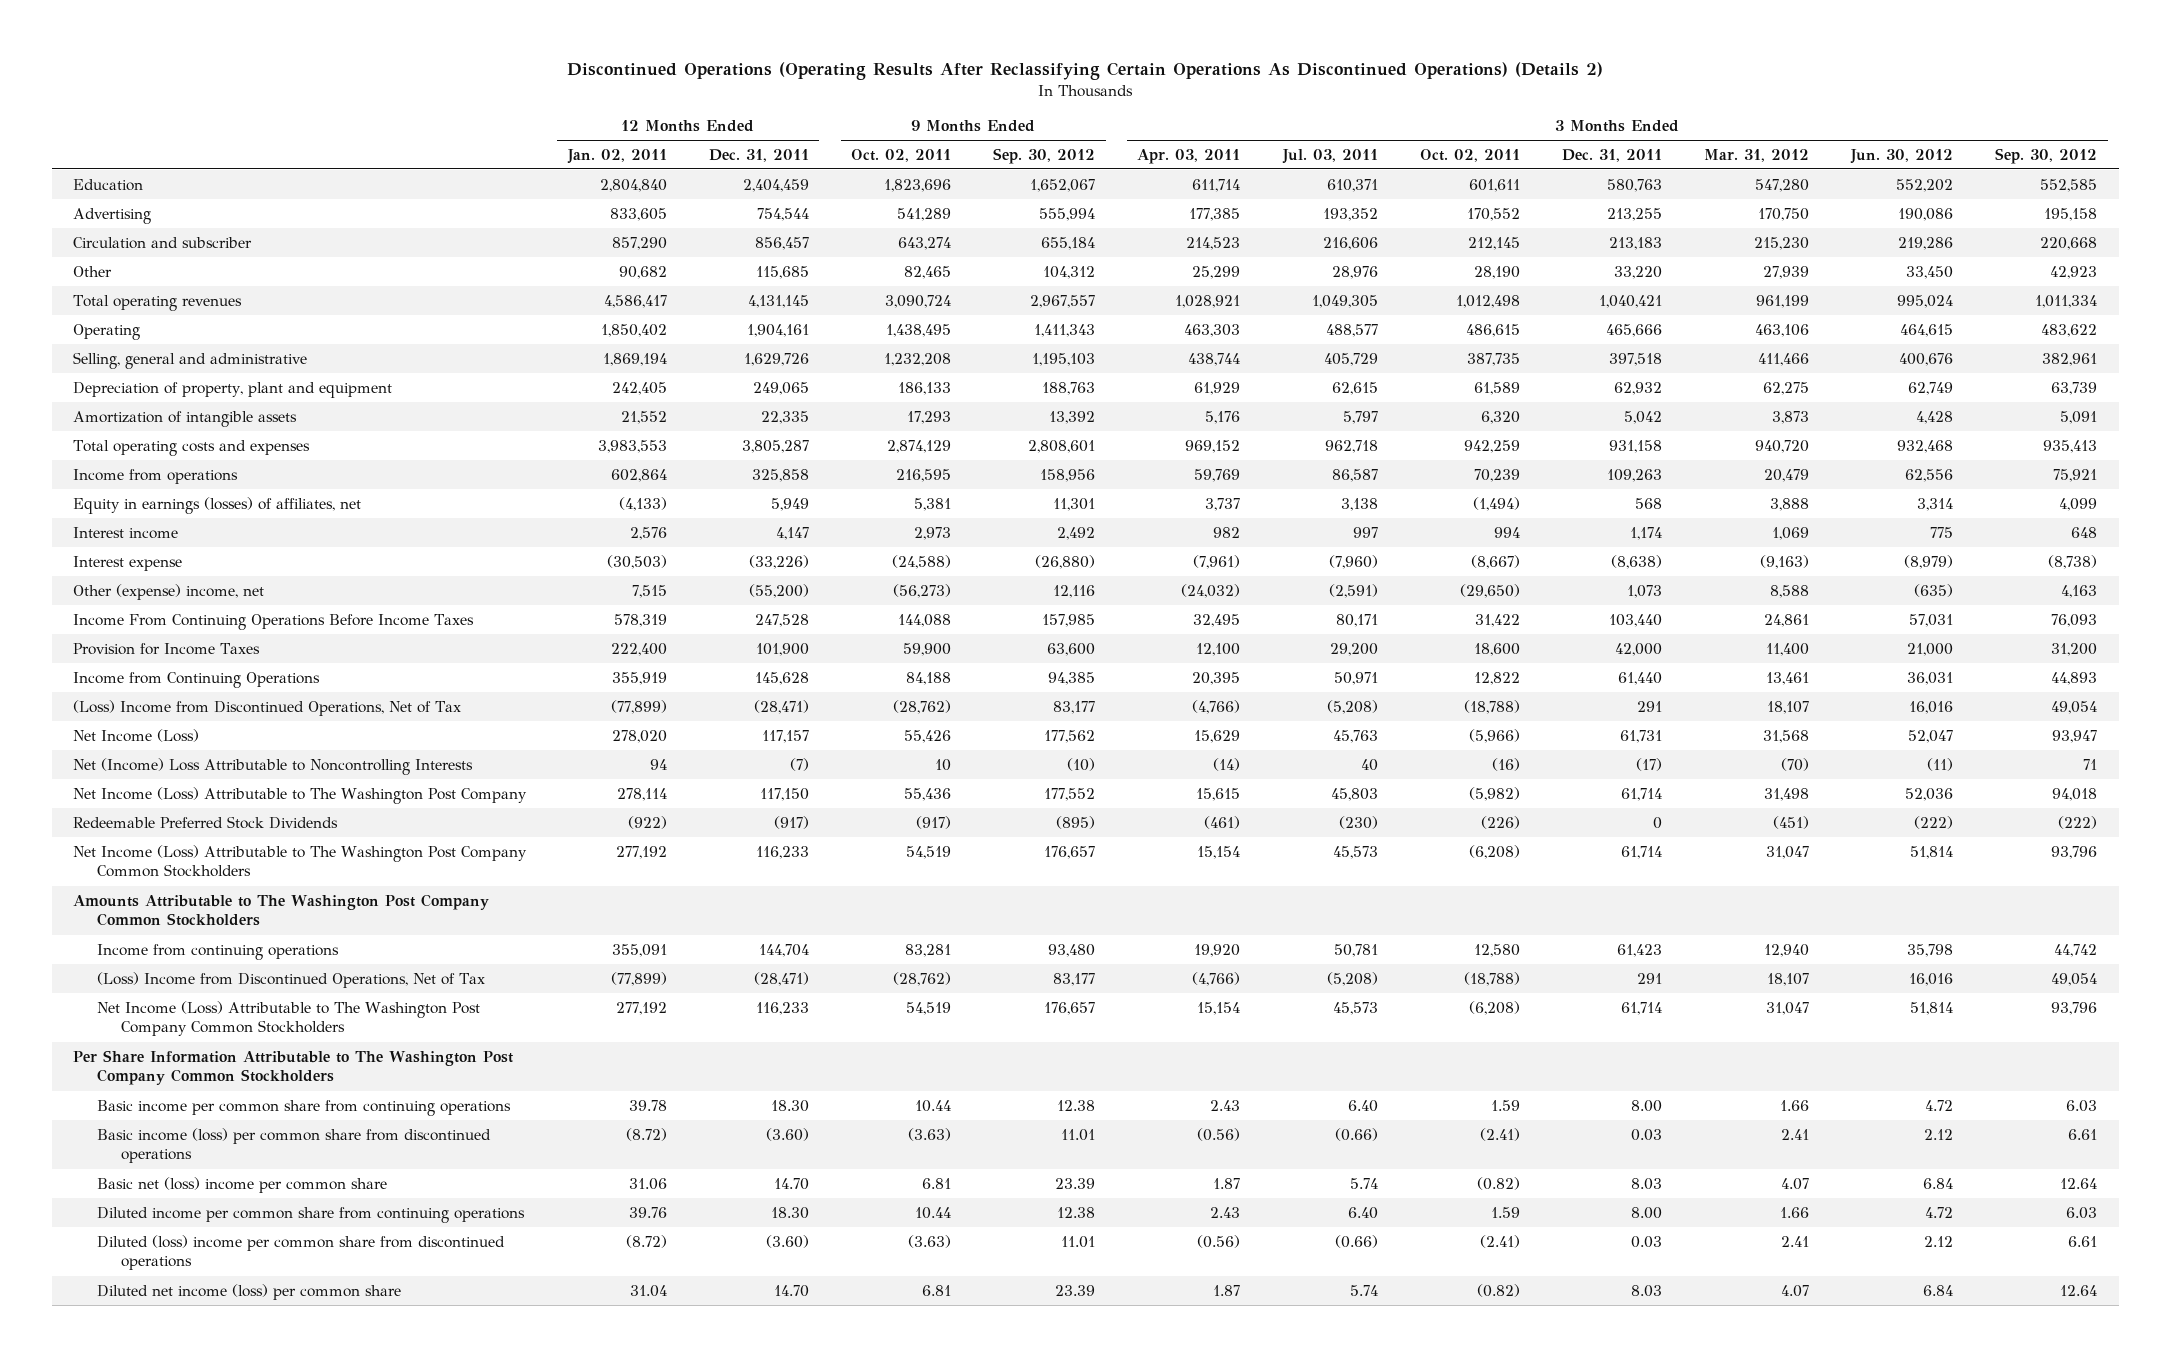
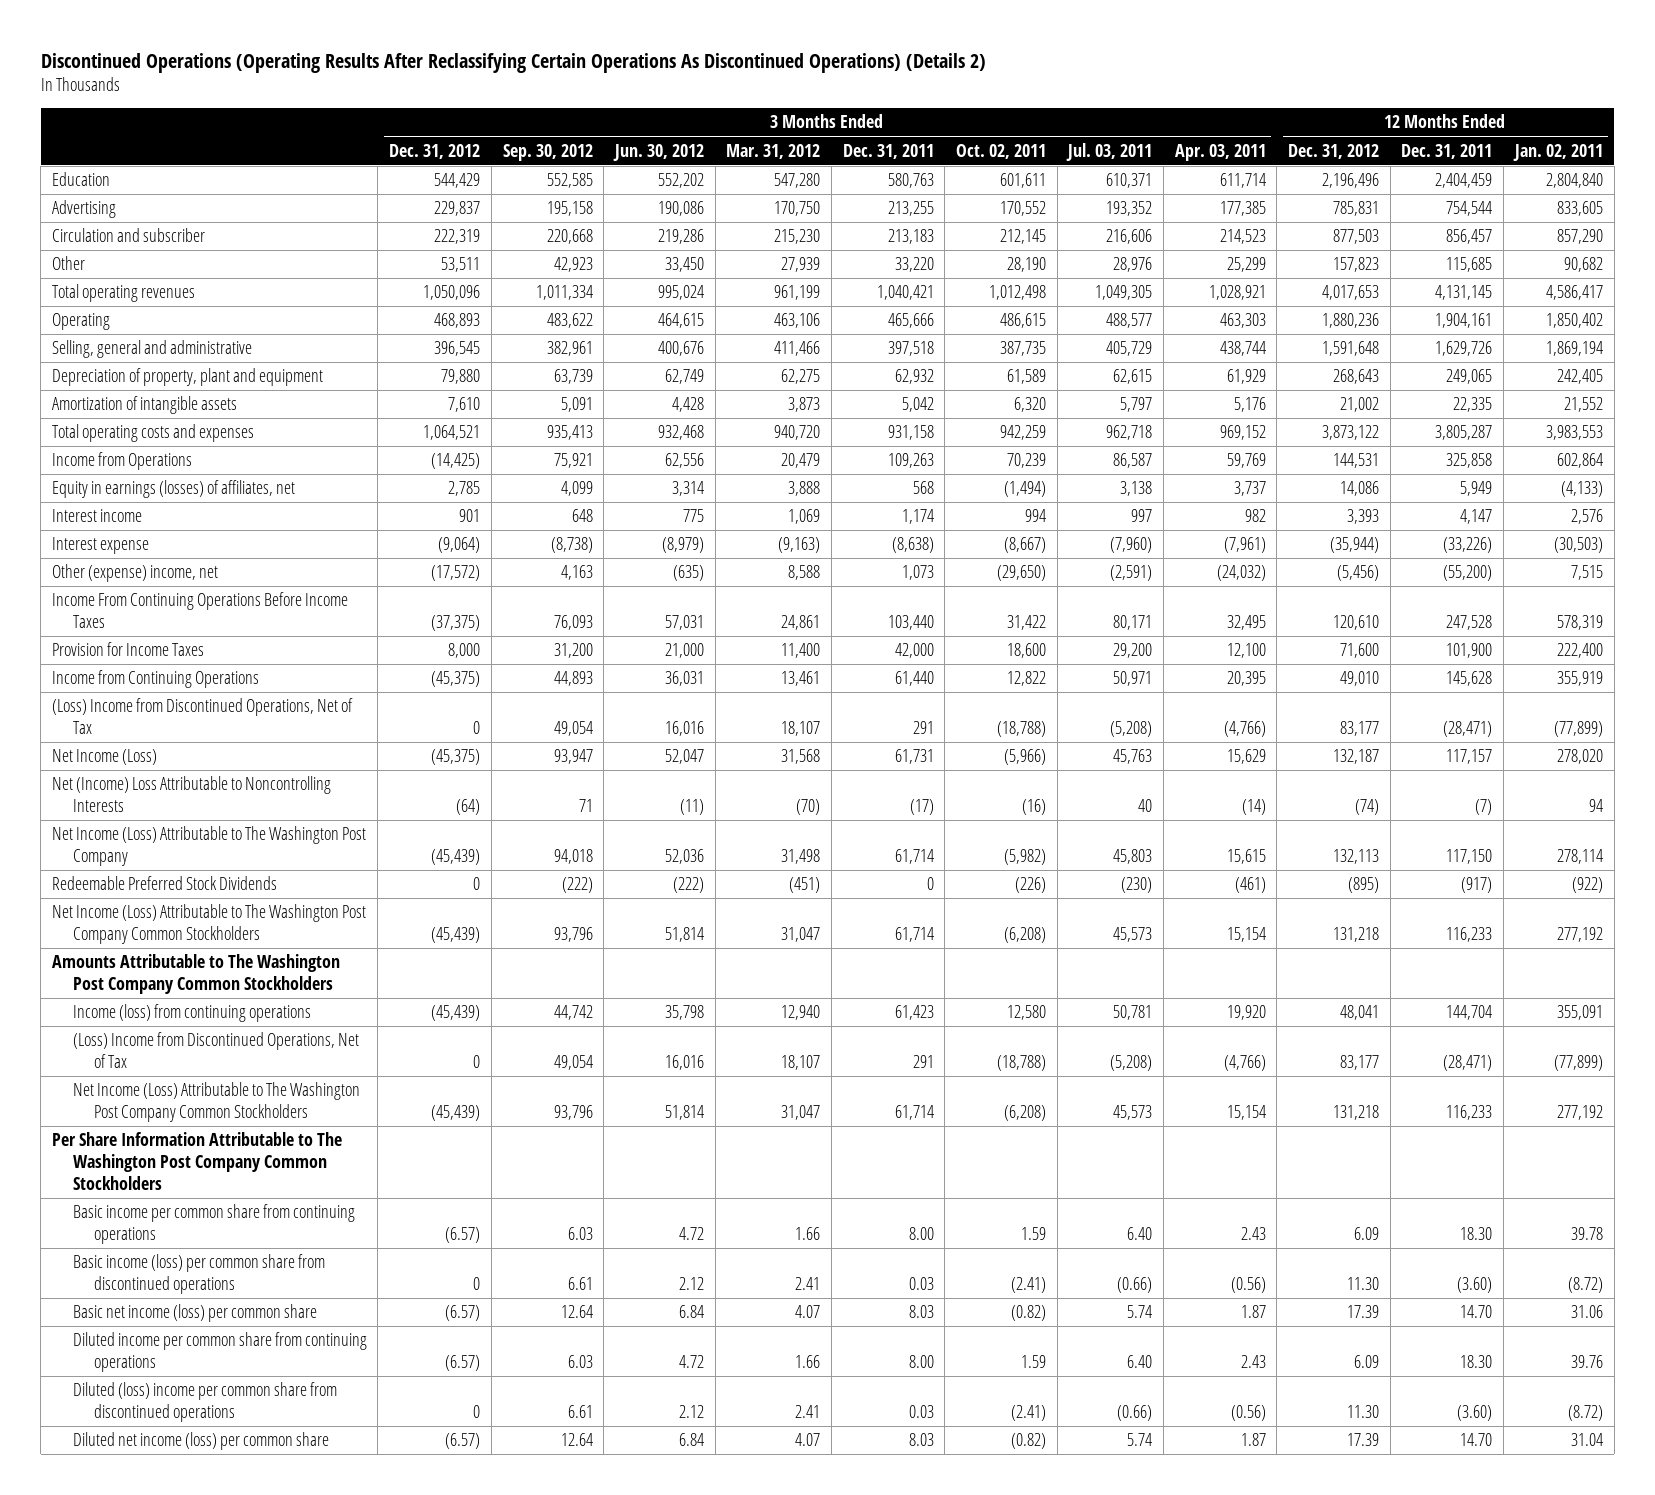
- | 12 Months Ended Jan. 02, 2011 | 12 Months Ended Dec. 31, 2011 | 9 Months Ended Oct. 02, 2011 | 9 Months Ended Sep. 30, 2012 | 3 Months Ended Apr. 03, 2011 | 3 Months Ended Jul. 03, 2011 | 3 Months Ended Oct. 02, 2011 | 3 Months Ended Dec. 31, 2011 | 3 Months Ended Mar. 31, 2012 | 3 Months Ended Jun. 30, 2012 | 3 Months Ended Sep. 30, 2012
+ | 3 Months Ended Dec. 31, 2012 | 3 Months Ended Sep. 30, 2012 | 3 Months Ended Jun. 30, 2012 | 3 Months Ended Mar. 31, 2012 | 3 Months Ended Dec. 31, 2011 | 3 Months Ended Oct. 02, 2011 | 3 Months Ended Jul. 03, 2011 | 3 Months Ended Apr. 03, 2011 | 12 Months Ended Dec. 31, 2012 | 12 Months Ended Dec. 31, 2011 | 12 Months Ended Jan. 02, 2011
- Income from operations | 602,864 | 325,858 | 216,595 | 158,956 | 59,769 | 86,587 | 70,239 | 109,263 | 20,479 | 62,556 | 75,921
+ Income from Operations | (14,425) | 75,921 | 62,556 | 20,479 | 109,263 | 70,239 | 86,587 | 59,769 | 144,531 | 325,858 | 602,864
- Income from continuing operations | 355,091 | 144,704 | 83,281 | 93,480 | 19,920 | 50,781 | 12,580 | 61,423 | 12,940 | 35,798 | 44,742
+ Income (loss) from continuing operations | (45,439) | 44,742 | 35,798 | 12,940 | 61,423 | 12,580 | 50,781 | 19,920 | 48,041 | 144,704 | 355,091
- Basic net (loss) income per common share | 31.06 | 14.70 | 6.81 | 23.39 | 1.87 | 5.74 | (0.82) | 8.03 | 4.07 | 6.84 | 12.64
+ Basic net income (loss) per common share | (6.57) | 12.64 | 6.84 | 4.07 | 8.03 | (0.82) | 5.74 | 1.87 | 17.39 | 14.70 | 31.06

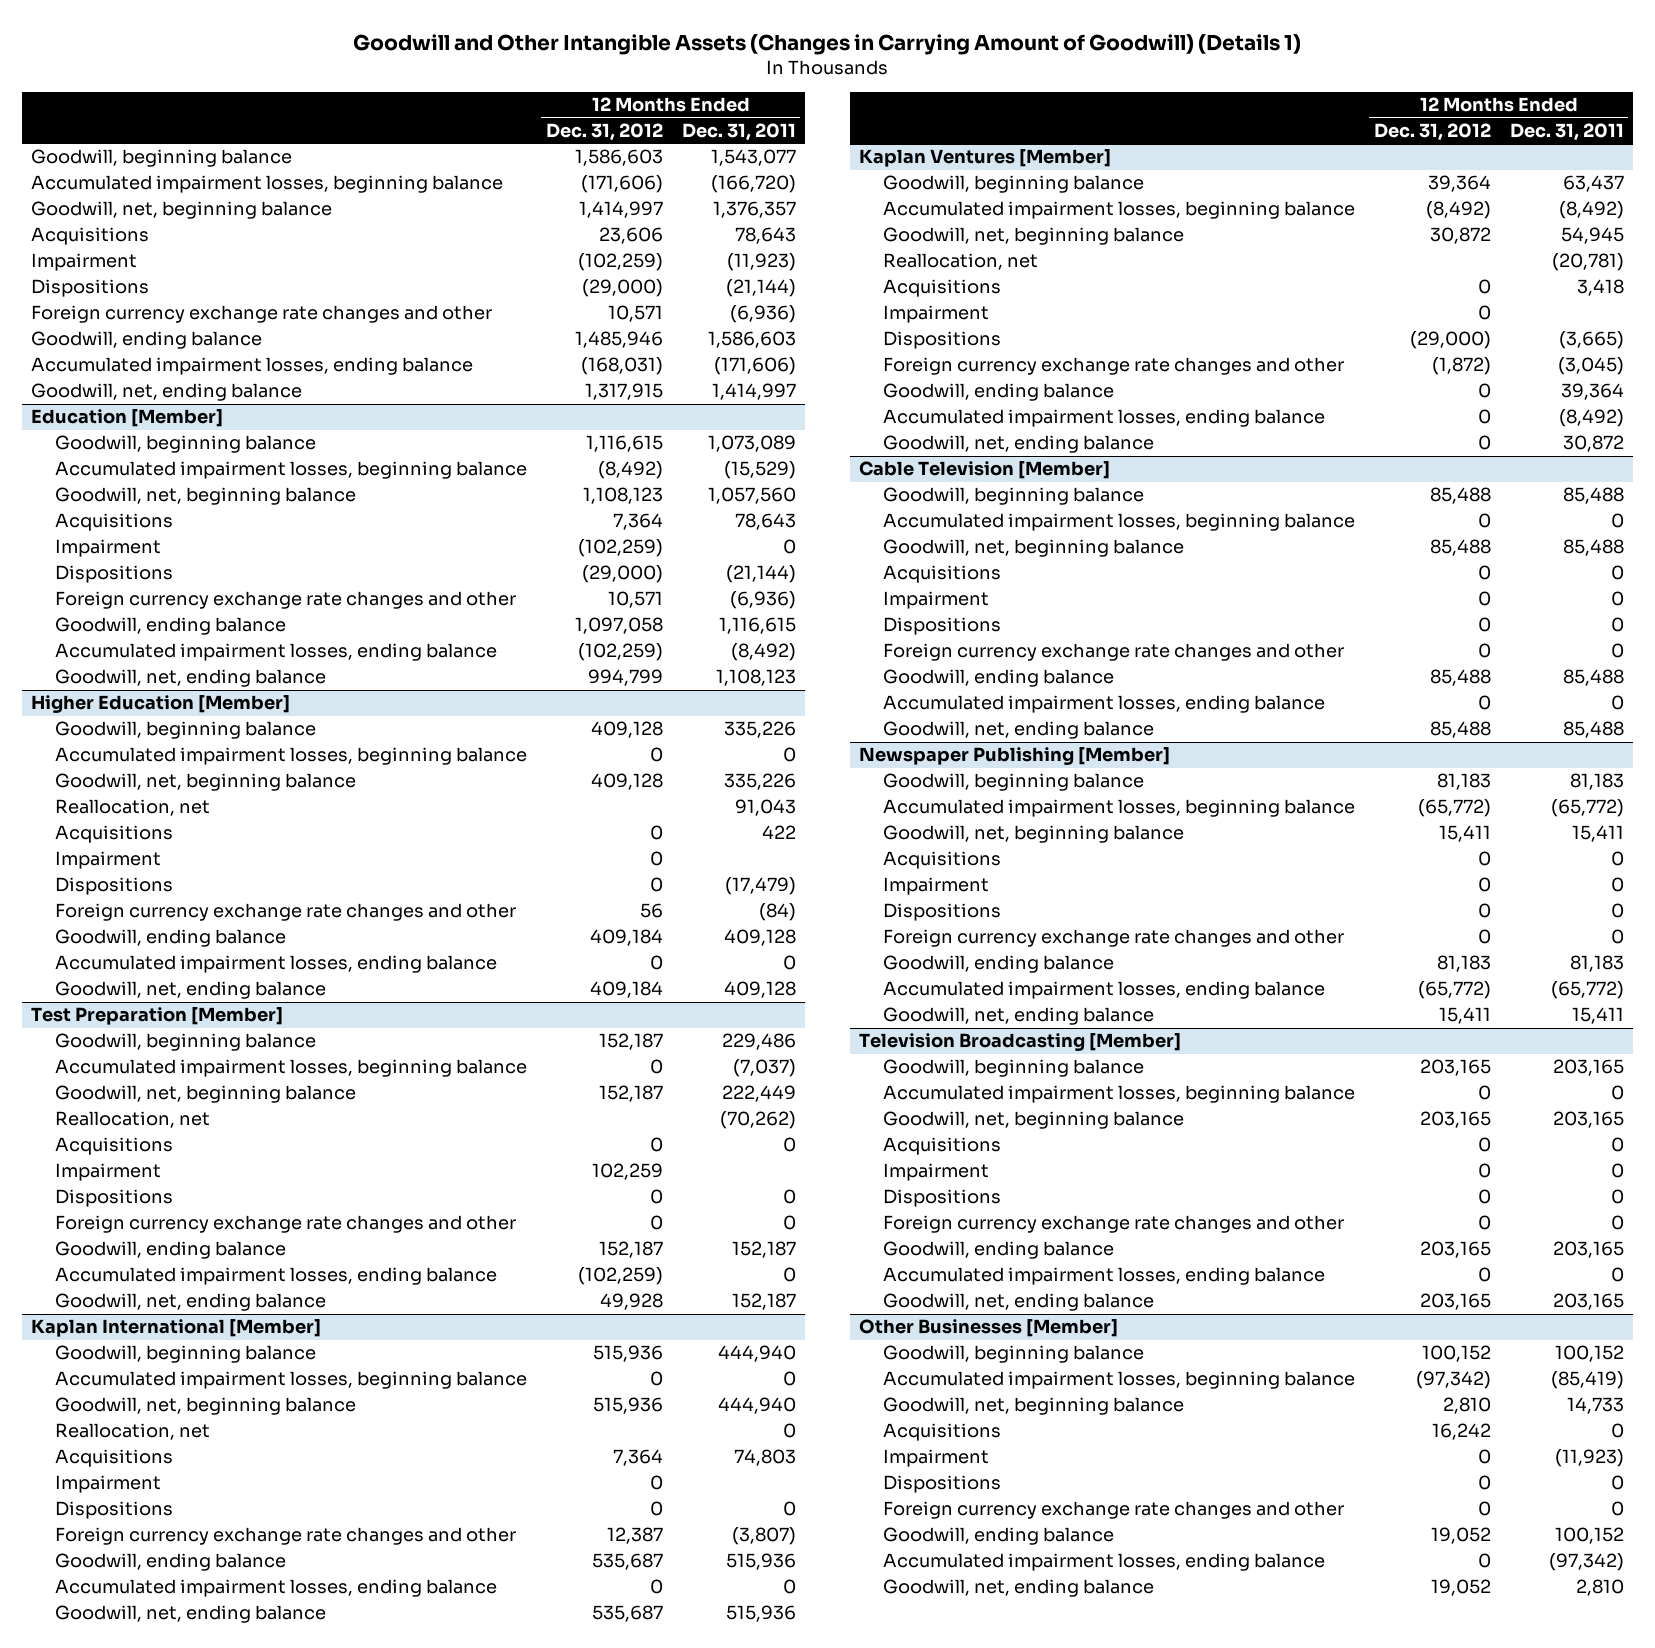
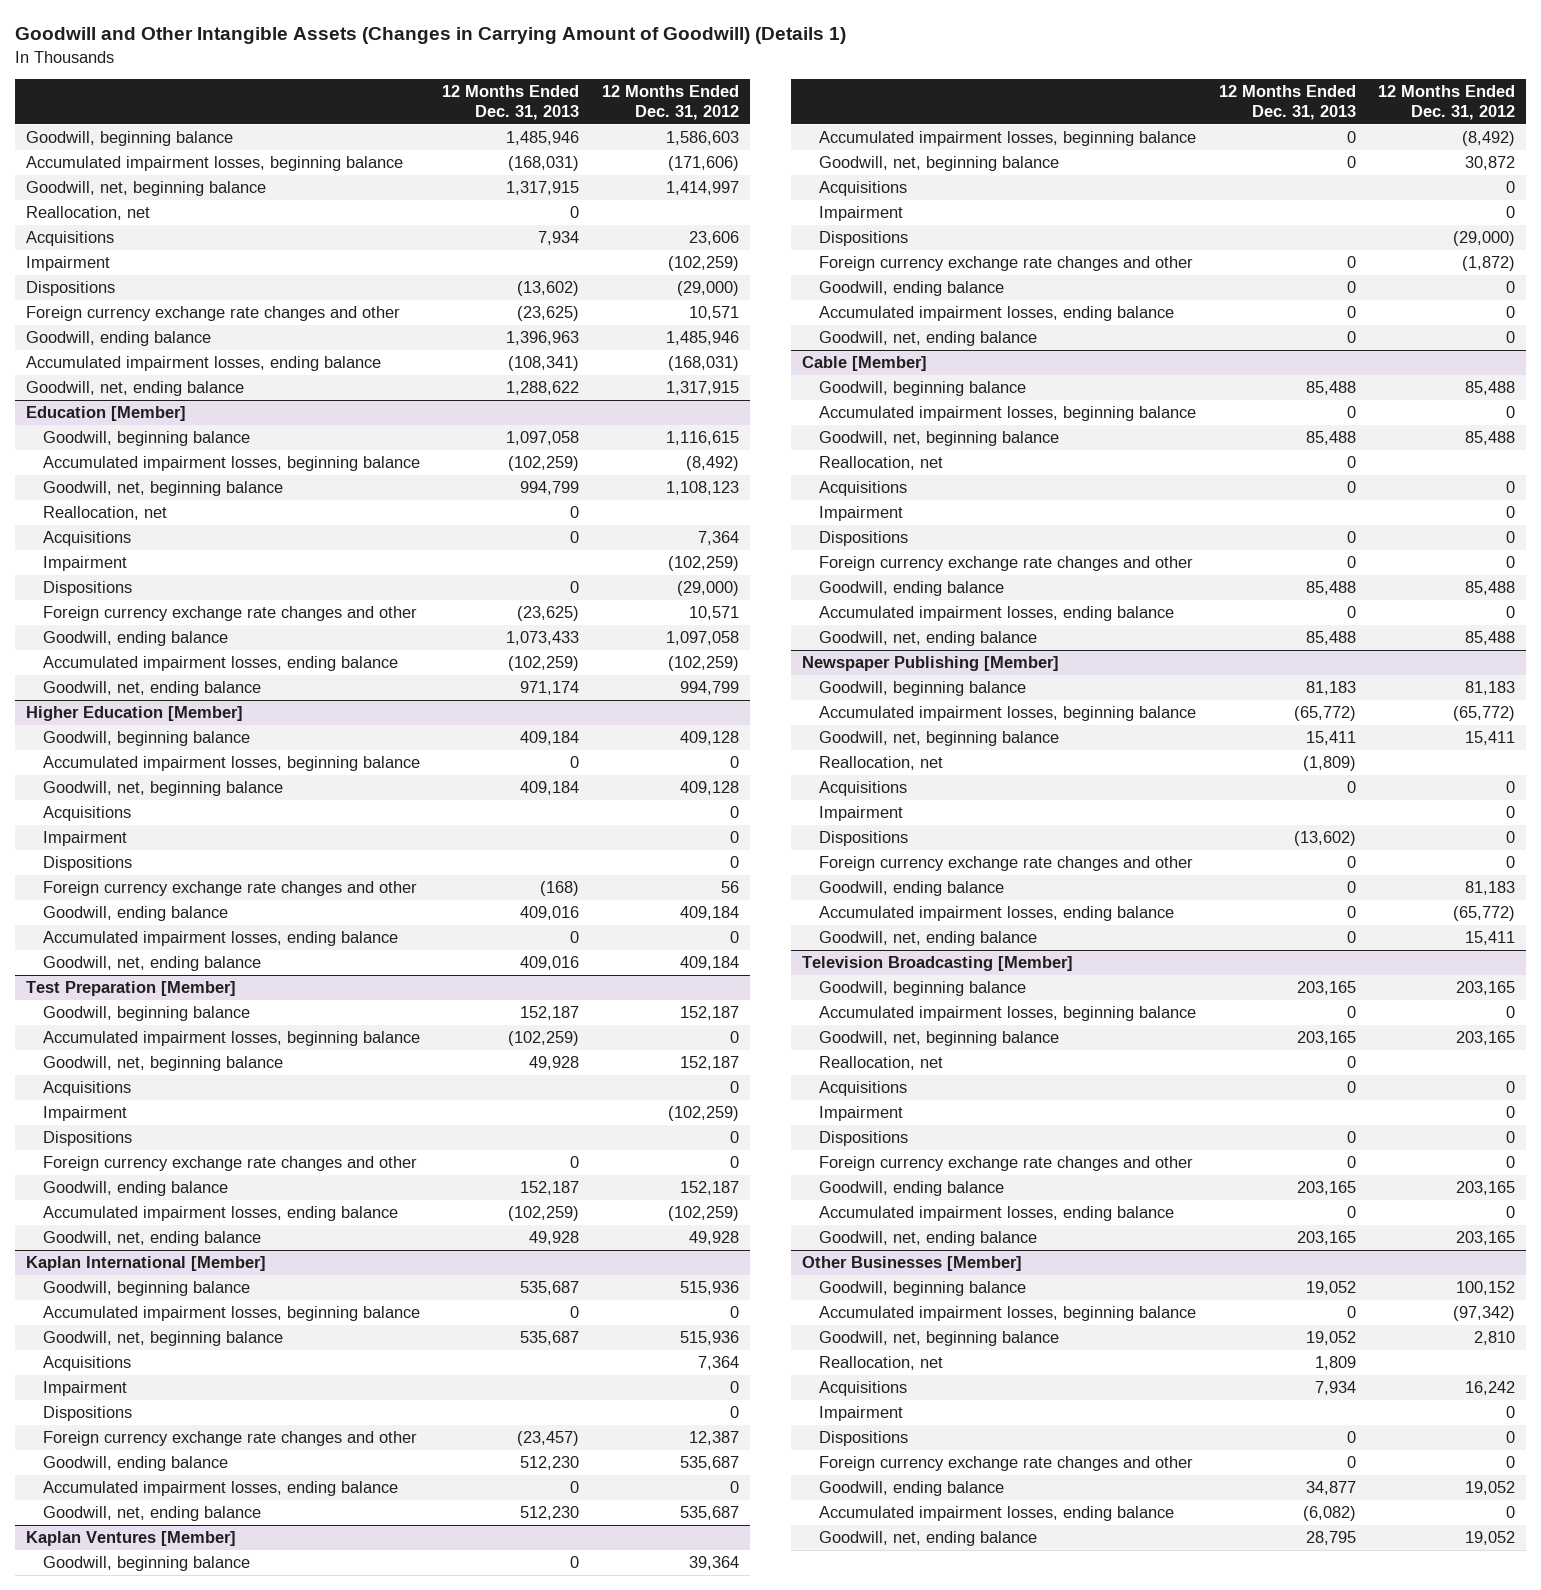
- | 12 Months Ended Dec. 31, 2012 | 12 Months Ended Dec. 31, 2011
+ | 12 Months Ended Dec. 31, 2013 | 12 Months Ended Dec. 31, 2012
+ Reallocation, net | 0 |
@ Education [Member]
+ Reallocation, net | 0 |
@ Higher Education [Member]
- Reallocation, net | | 91,043
@ Test Preparation [Member]
- Reallocation, net | | (70,262)
- Impairment | 102,259 |
+ Impairment | | (102,259)
@ Kaplan International [Member]
- Reallocation, net | | 0
@ Kaplan Ventures [Member]
- Reallocation, net | | (20,781)
- Cable Television [Member]
+ Cable [Member]
+ Reallocation, net | 0 |
@ Newspaper Publishing [Member]
+ Reallocation, net | (1,809) |
@ Television Broadcasting [Member]
+ Reallocation, net | 0 |
@ Other Businesses [Member]
+ Reallocation, net | 1,809 |

